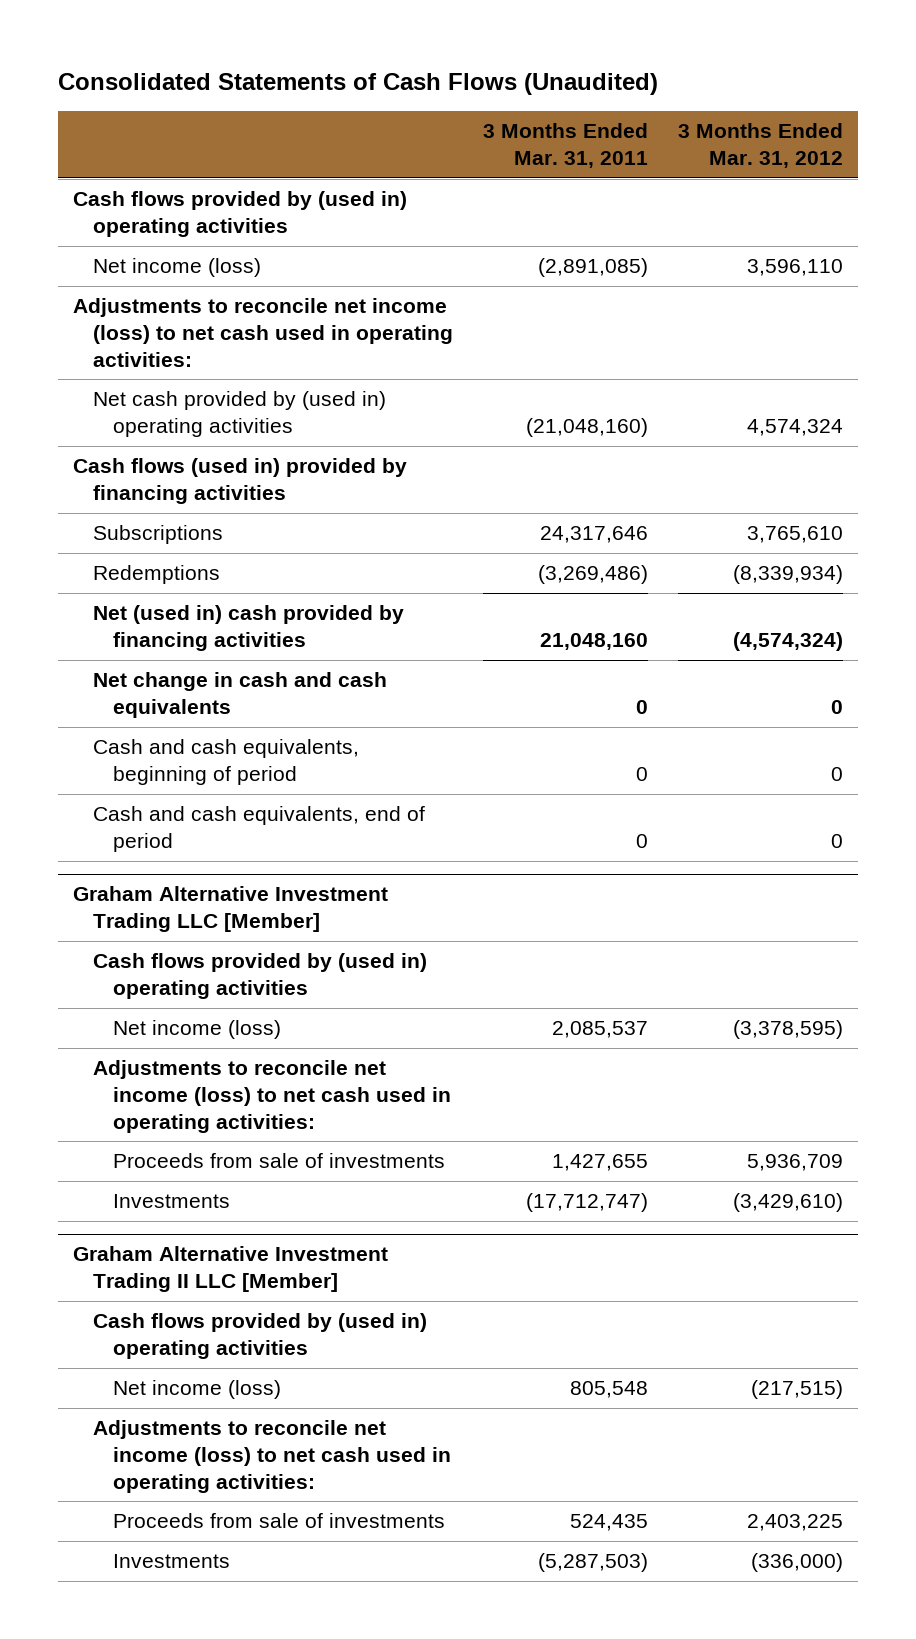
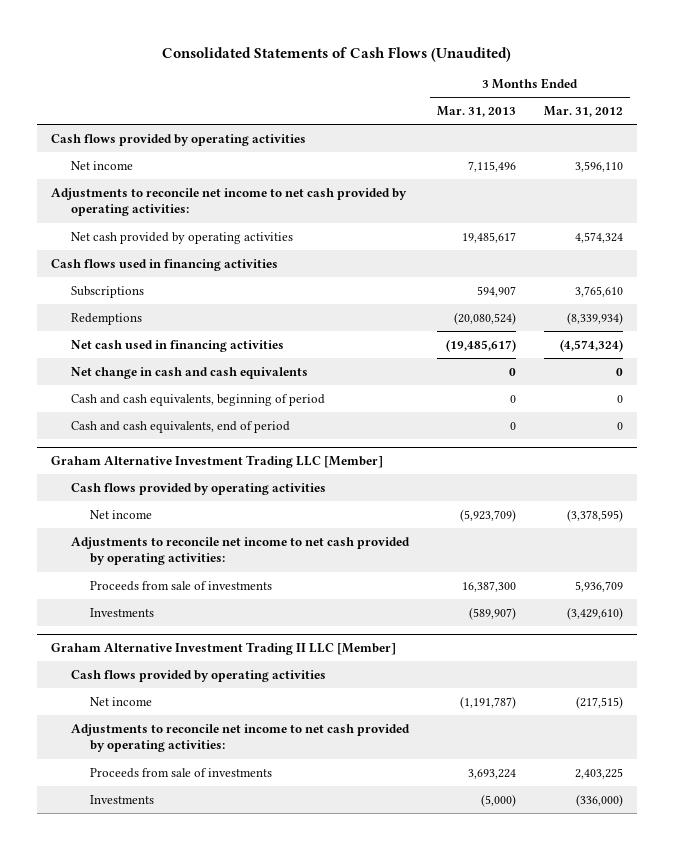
- | 3 Months Ended Mar. 31, 2011 | 3 Months Ended Mar. 31, 2012
+ | 3 Months Ended Mar. 31, 2013 | 3 Months Ended Mar. 31, 2012
- Cash flows provided by (used in) operating activities
- Net income (loss) | (2,891,085) | 3,596,110
- Adjustments to reconcile net income (loss) to net cash used in operating activities:
- Net cash provided by (used in) operating activities | (21,048,160) | 4,574,324
- Cash flows (used in) provided by financing activities
+ Cash flows provided by operating activities
+ Net income | 7,115,496 | 3,596,110
+ Adjustments to reconcile net income to net cash provided by operating activities:
+ Net cash provided by operating activities | 19,485,617 | 4,574,324
+ Cash flows used in financing activities
- Net (used in) cash provided by financing activities | 21,048,160 | (4,574,324)
+ Net cash used in financing activities | (19,485,617) | (4,574,324)
@ Graham Alternative Investment Trading LLC [Member]
- Cash flows provided by (used in) operating activities
- Net income (loss) | 2,085,537 | (3,378,595)
- Adjustments to reconcile net income (loss) to net cash used in operating activities:
+ Cash flows provided by operating activities
+ Net income | (5,923,709) | (3,378,595)
+ Adjustments to reconcile net income to net cash provided by operating activities:
@ Graham Alternative Investment Trading II LLC [Member]
- Cash flows provided by (used in) operating activities
- Net income (loss) | 805,548 | (217,515)
- Adjustments to reconcile net income (loss) to net cash used in operating activities:
+ Cash flows provided by operating activities
+ Net income | (1,191,787) | (217,515)
+ Adjustments to reconcile net income to net cash provided by operating activities:

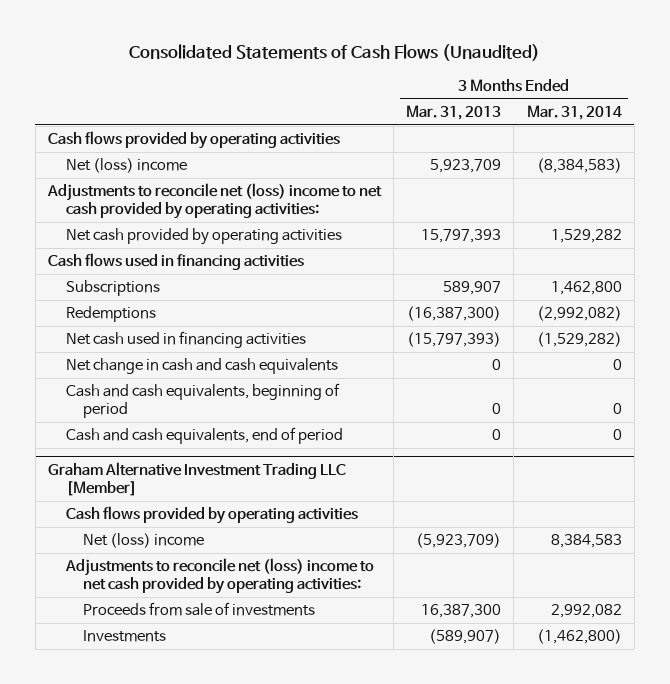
- | 3 Months Ended Mar. 31, 2013 | 3 Months Ended Mar. 31, 2012
+ | 3 Months Ended Mar. 31, 2013 | 3 Months Ended Mar. 31, 2014
- Net income | 7,115,496 | 3,596,110
- Adjustments to reconcile net income to net cash provided by operating activities:
- Net cash provided by operating activities | 19,485,617 | 4,574,324
+ Net (loss) income | 5,923,709 | (8,384,583)
+ Adjustments to reconcile net (loss) income to net cash provided by operating activities:
+ Net cash provided by operating activities | 15,797,393 | 1,529,282
- Subscriptions | 594,907 | 3,765,610
- Redemptions | (20,080,524) | (8,339,934)
- Net cash used in financing activities | (19,485,617) | (4,574,324)
+ Subscriptions | 589,907 | 1,462,800
+ Redemptions | (16,387,300) | (2,992,082)
+ Net cash used in financing activities | (15,797,393) | (1,529,282)
@ Graham Alternative Investment Trading LLC [Member]
- Net income | (5,923,709) | (3,378,595)
- Adjustments to reconcile net income to net cash provided by operating activities:
+ Net (loss) income | (5,923,709) | 8,384,583
+ Adjustments to reconcile net (loss) income to net cash provided by operating activities:
- Graham Alternative Investment Trading II LLC [Member]
- Cash flows provided by operating activities
- Net income | (1,191,787) | (217,515)
- Adjustments to reconcile net income to net cash provided by operating activities:
- Proceeds from sale of investments | 3,693,224 | 2,403,225
- Investments | (5,000) | (336,000)

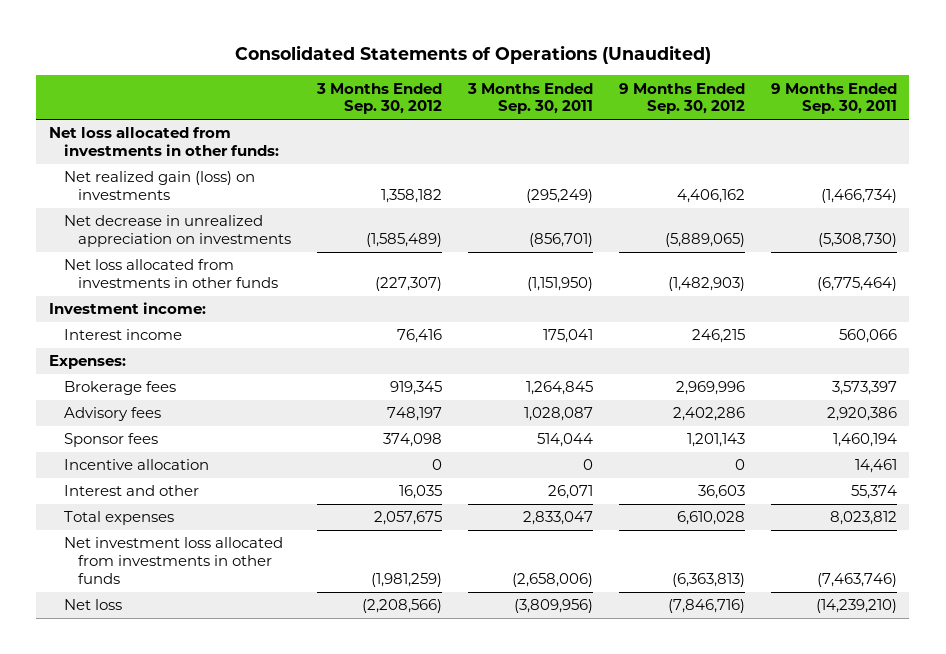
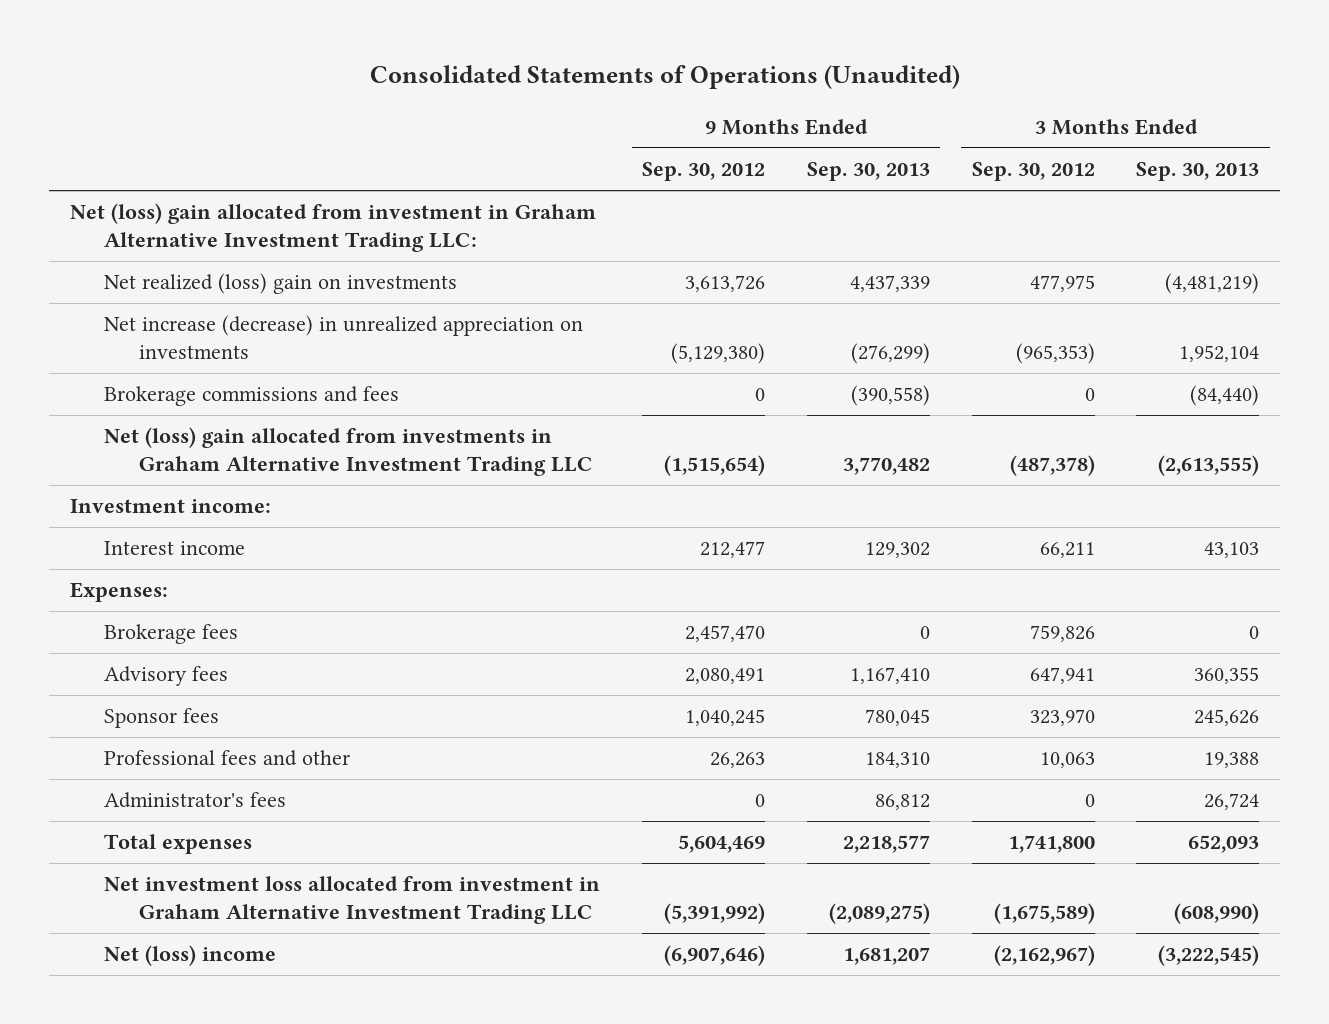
- | 3 Months Ended Sep. 30, 2012 | 3 Months Ended Sep. 30, 2011 | 9 Months Ended Sep. 30, 2012 | 9 Months Ended Sep. 30, 2011
+ | 9 Months Ended Sep. 30, 2012 | 9 Months Ended Sep. 30, 2013 | 3 Months Ended Sep. 30, 2012 | 3 Months Ended Sep. 30, 2013
- Net loss allocated from investments in other funds:
- Net realized gain (loss) on investments | 1,358,182 | (295,249) | 4,406,162 | (1,466,734)
- Net decrease in unrealized appreciation on investments | (1,585,489) | (856,701) | (5,889,065) | (5,308,730)
- Net loss allocated from investments in other funds | (227,307) | (1,151,950) | (1,482,903) | (6,775,464)
+ Net (loss) gain allocated from investment in Graham Alternative Investment Trading LLC:
+ Net realized (loss) gain on investments | 3,613,726 | 4,437,339 | 477,975 | (4,481,219)
+ Net increase (decrease) in unrealized appreciation on investments | (5,129,380) | (276,299) | (965,353) | 1,952,104
+ Brokerage commissions and fees | 0 | (390,558) | 0 | (84,440)
+ Net (loss) gain allocated from investments in Graham Alternative Investment Trading LLC | (1,515,654) | 3,770,482 | (487,378) | (2,613,555)
- Interest income | 76,416 | 175,041 | 246,215 | 560,066
+ Interest income | 212,477 | 129,302 | 66,211 | 43,103
- Brokerage fees | 919,345 | 1,264,845 | 2,969,996 | 3,573,397
- Advisory fees | 748,197 | 1,028,087 | 2,402,286 | 2,920,386
- Sponsor fees | 374,098 | 514,044 | 1,201,143 | 1,460,194
- Incentive allocation | 0 | 0 | 0 | 14,461
- Interest and other | 16,035 | 26,071 | 36,603 | 55,374
- Total expenses | 2,057,675 | 2,833,047 | 6,610,028 | 8,023,812
- Net investment loss allocated from investments in other funds | (1,981,259) | (2,658,006) | (6,363,813) | (7,463,746)
- Net loss | (2,208,566) | (3,809,956) | (7,846,716) | (14,239,210)
+ Brokerage fees | 2,457,470 | 0 | 759,826 | 0
+ Advisory fees | 2,080,491 | 1,167,410 | 647,941 | 360,355
+ Sponsor fees | 1,040,245 | 780,045 | 323,970 | 245,626
+ Professional fees and other | 26,263 | 184,310 | 10,063 | 19,388
+ Administrator's fees | 0 | 86,812 | 0 | 26,724
+ Total expenses | 5,604,469 | 2,218,577 | 1,741,800 | 652,093
+ Net investment loss allocated from investment in Graham Alternative Investment Trading LLC | (5,391,992) | (2,089,275) | (1,675,589) | (608,990)
+ Net (loss) income | (6,907,646) | 1,681,207 | (2,162,967) | (3,222,545)

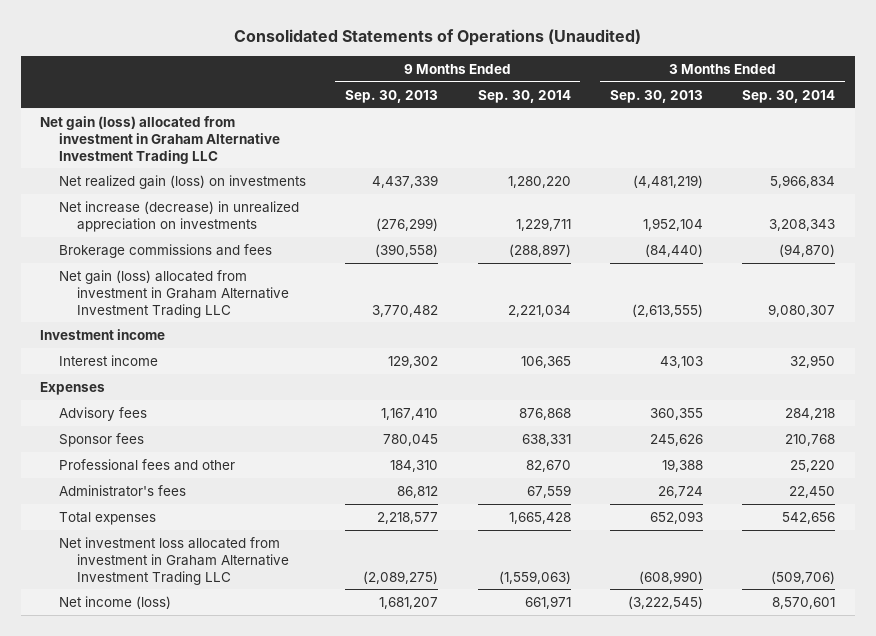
- | 9 Months Ended Sep. 30, 2012 | 9 Months Ended Sep. 30, 2013 | 3 Months Ended Sep. 30, 2012 | 3 Months Ended Sep. 30, 2013
+ | 9 Months Ended Sep. 30, 2013 | 9 Months Ended Sep. 30, 2014 | 3 Months Ended Sep. 30, 2013 | 3 Months Ended Sep. 30, 2014
- Net (loss) gain allocated from investment in Graham Alternative Investment Trading LLC:
- Net realized (loss) gain on investments | 3,613,726 | 4,437,339 | 477,975 | (4,481,219)
+ Net gain (loss) allocated from investment in Graham Alternative Investment Trading LLC
+ Net realized gain (loss) on investments | 4,437,339 | 1,280,220 | (4,481,219) | 5,966,834
- Net (loss) gain allocated from investments in Graham Alternative Investment Trading LLC | (1,515,654) | 3,770,482 | (487,378) | (2,613,555)
- Investment income:
+ Net gain (loss) allocated from investment in Graham Alternative Investment Trading LLC | 3,770,482 | 2,221,034 | (2,613,555) | 9,080,307
+ Investment income
- Expenses:
- Brokerage fees | 2,457,470 | 0 | 759,826 | 0
+ Expenses
- Net (loss) income | (6,907,646) | 1,681,207 | (2,162,967) | (3,222,545)
+ Net income (loss) | 1,681,207 | 661,971 | (3,222,545) | 8,570,601

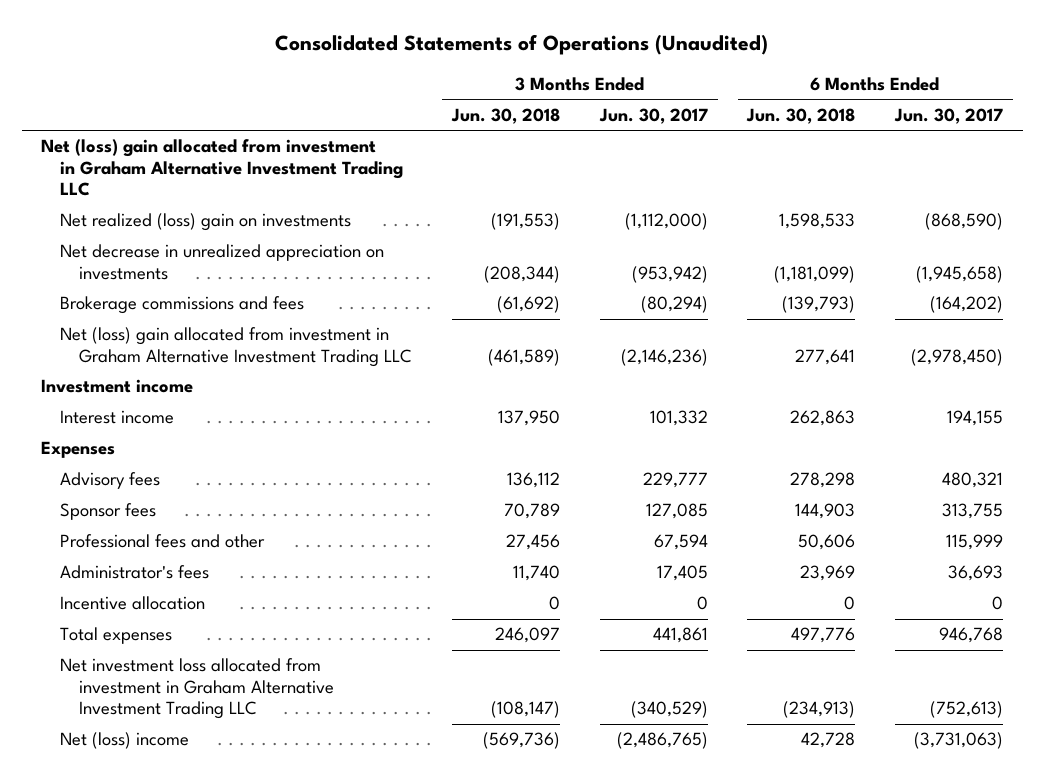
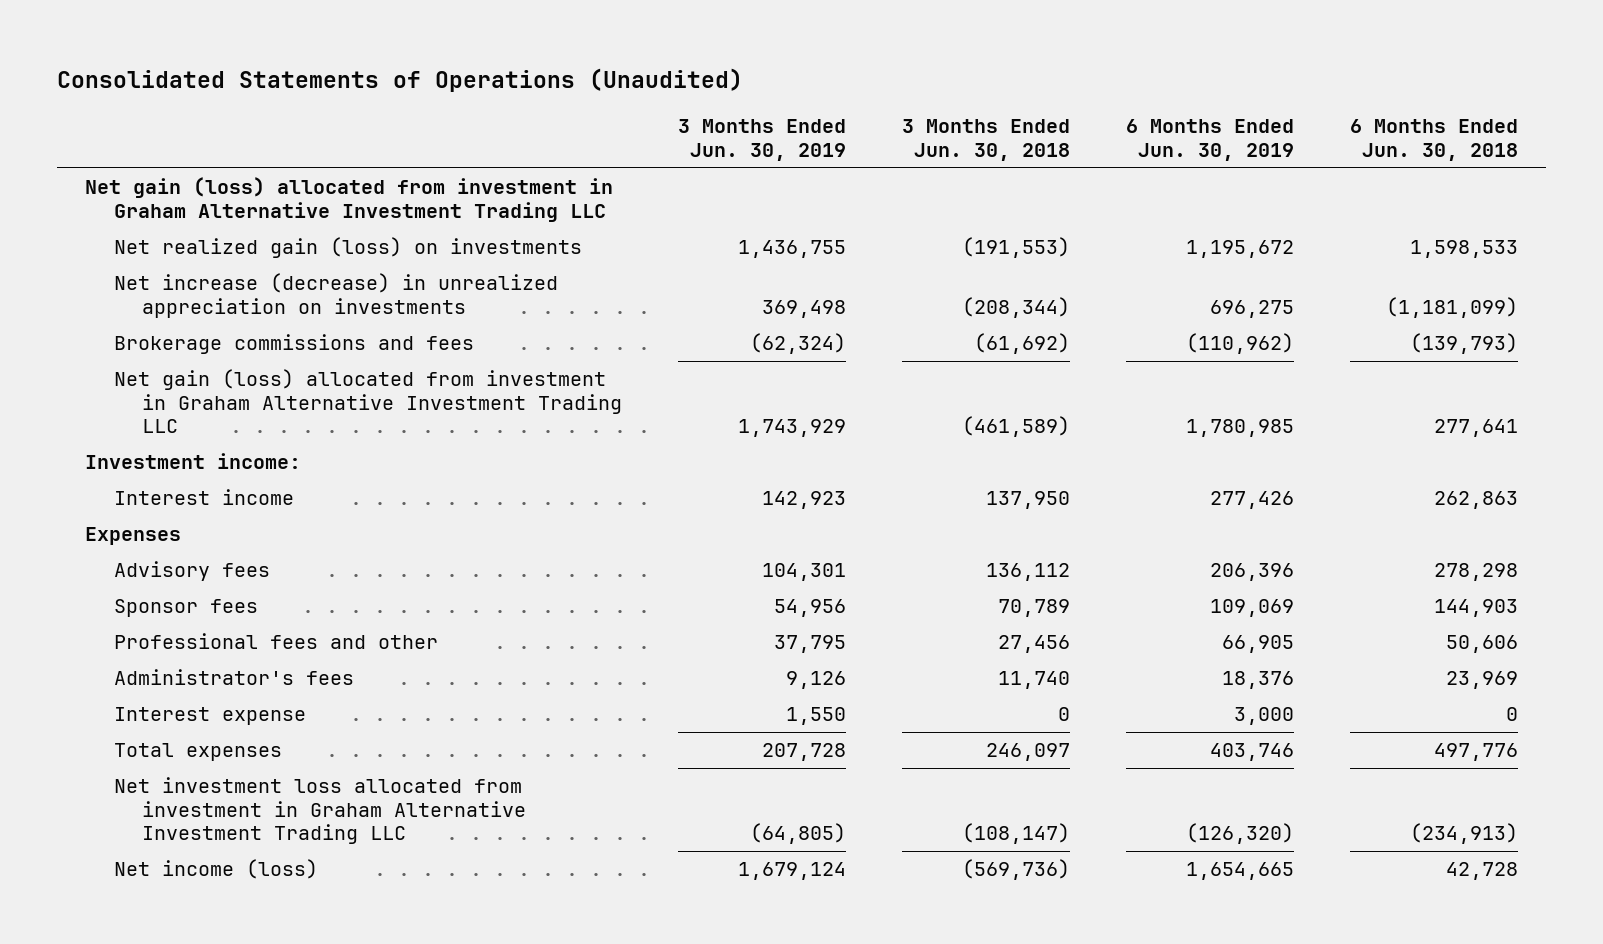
- | 3 Months Ended Jun. 30, 2018 | 3 Months Ended Jun. 30, 2017 | 6 Months Ended Jun. 30, 2018 | 6 Months Ended Jun. 30, 2017
+ | 3 Months Ended Jun. 30, 2019 | 3 Months Ended Jun. 30, 2018 | 6 Months Ended Jun. 30, 2019 | 6 Months Ended Jun. 30, 2018
- Net (loss) gain allocated from investment in Graham Alternative Investment Trading LLC
- Net realized (loss) gain on investments | (191,553) | (1,112,000) | 1,598,533 | (868,590)
- Net decrease in unrealized appreciation on investments | (208,344) | (953,942) | (1,181,099) | (1,945,658)
+ Net gain (loss) allocated from investment in Graham Alternative Investment Trading LLC
+ Net realized gain (loss) on investments | 1,436,755 | (191,553) | 1,195,672 | 1,598,533
+ Net increase (decrease) in unrealized appreciation on investments | 369,498 | (208,344) | 696,275 | (1,181,099)
- Net (loss) gain allocated from investment in Graham Alternative Investment Trading LLC | (461,589) | (2,146,236) | 277,641 | (2,978,450)
- Investment income
+ Net gain (loss) allocated from investment in Graham Alternative Investment Trading LLC | 1,743,929 | (461,589) | 1,780,985 | 277,641
+ Investment income:
- Incentive allocation | 0 | 0 | 0 | 0
+ Interest expense | 1,550 | 0 | 3,000 | 0
- Net (loss) income | (569,736) | (2,486,765) | 42,728 | (3,731,063)
+ Net income (loss) | 1,679,124 | (569,736) | 1,654,665 | 42,728

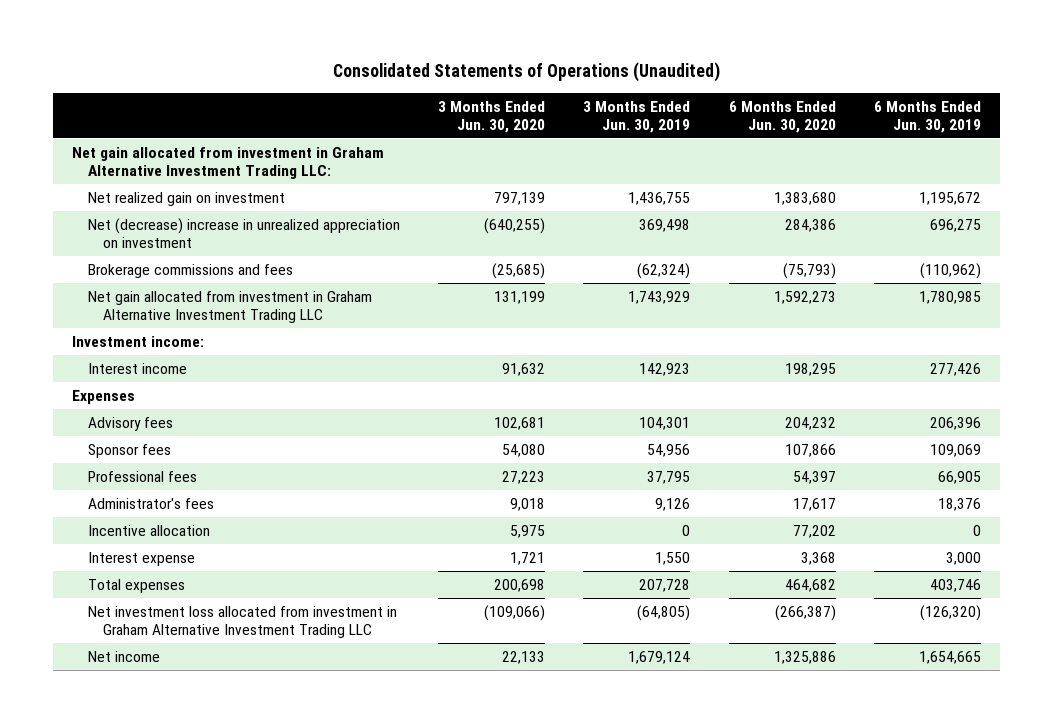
- | 3 Months Ended Jun. 30, 2019 | 3 Months Ended Jun. 30, 2018 | 6 Months Ended Jun. 30, 2019 | 6 Months Ended Jun. 30, 2018
+ | 3 Months Ended Jun. 30, 2020 | 3 Months Ended Jun. 30, 2019 | 6 Months Ended Jun. 30, 2020 | 6 Months Ended Jun. 30, 2019
- Net gain (loss) allocated from investment in Graham Alternative Investment Trading LLC
- Net realized gain (loss) on investments | 1,436,755 | (191,553) | 1,195,672 | 1,598,533
- Net increase (decrease) in unrealized appreciation on investments | 369,498 | (208,344) | 696,275 | (1,181,099)
+ Net gain allocated from investment in Graham Alternative Investment Trading LLC:
+ Net realized gain on investment | 797,139 | 1,436,755 | 1,383,680 | 1,195,672
+ Net (decrease) increase in unrealized appreciation on investment | (640,255) | 369,498 | 284,386 | 696,275
- Net gain (loss) allocated from investment in Graham Alternative Investment Trading LLC | 1,743,929 | (461,589) | 1,780,985 | 277,641
+ Net gain allocated from investment in Graham Alternative Investment Trading LLC | 131,199 | 1,743,929 | 1,592,273 | 1,780,985
- Professional fees and other | 37,795 | 27,456 | 66,905 | 50,606
+ Professional fees | 27,223 | 37,795 | 54,397 | 66,905
+ Incentive allocation | 5,975 | 0 | 77,202 | 0
- Net income (loss) | 1,679,124 | (569,736) | 1,654,665 | 42,728
+ Net income | 22,133 | 1,679,124 | 1,325,886 | 1,654,665

